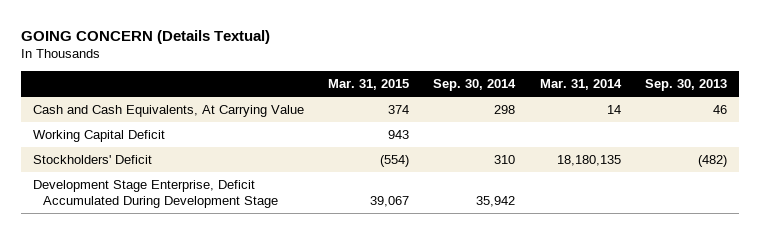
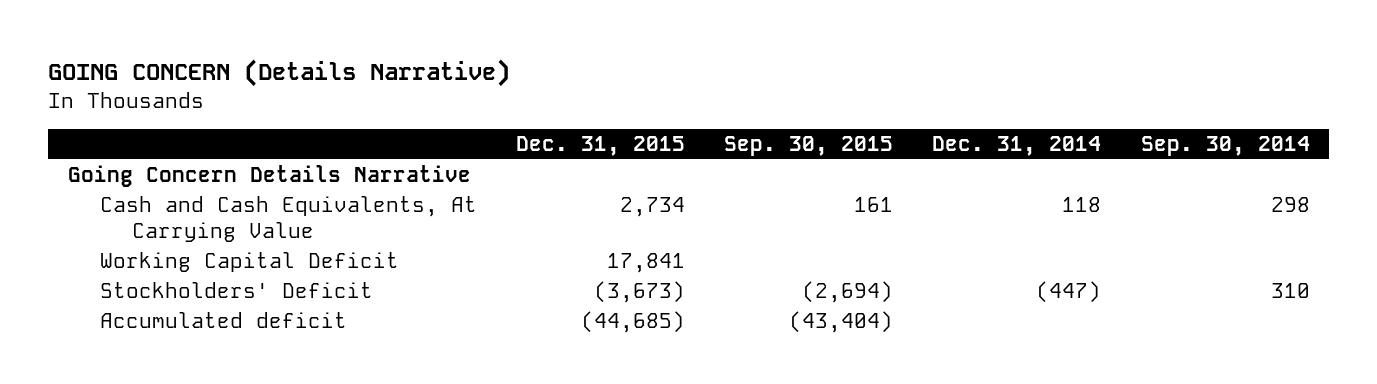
- GOING CONCERN (Details Textual)
+ GOING CONCERN (Details Narrative)
- | Mar. 31, 2015 | Sep. 30, 2014 | Mar. 31, 2014 | Sep. 30, 2013
+ | Dec. 31, 2015 | Sep. 30, 2015 | Dec. 31, 2014 | Sep. 30, 2014
+ Going Concern Details Narrative
- Development Stage Enterprise, Deficit Accumulated During Development Stage | 39,067 | 35,942 | |
+ Accumulated deficit | (44,685) | (43,404) | |

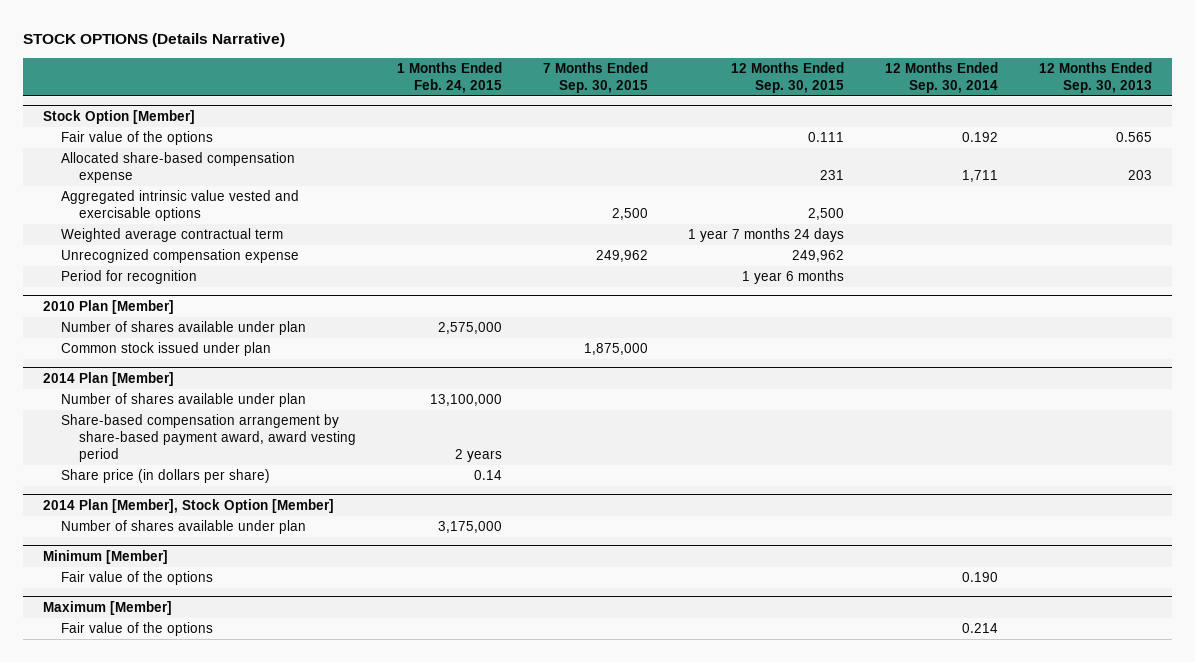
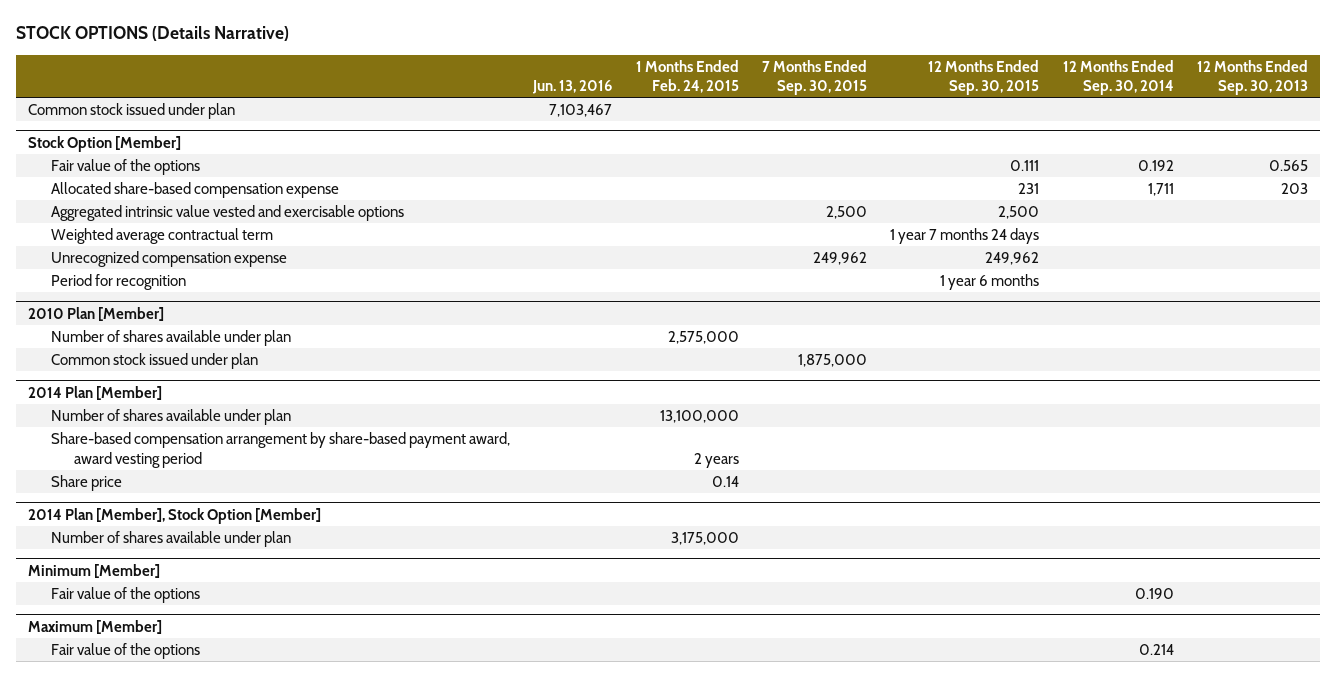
- | 1 Months Ended Feb. 24, 2015 | 7 Months Ended Sep. 30, 2015 | 12 Months Ended Sep. 30, 2015 | 12 Months Ended Sep. 30, 2014 | 12 Months Ended Sep. 30, 2013
+ | Jun. 13, 2016 | 1 Months Ended Feb. 24, 2015 | 7 Months Ended Sep. 30, 2015 | 12 Months Ended Sep. 30, 2015 | 12 Months Ended Sep. 30, 2014 | 12 Months Ended Sep. 30, 2013
+ Common stock issued under plan | 7,103,467 | | | | |
@ 2014 Plan [Member]
- Share price (in dollars per share) | 0.14 | | | |
+ Share price | | 0.14 | | | |

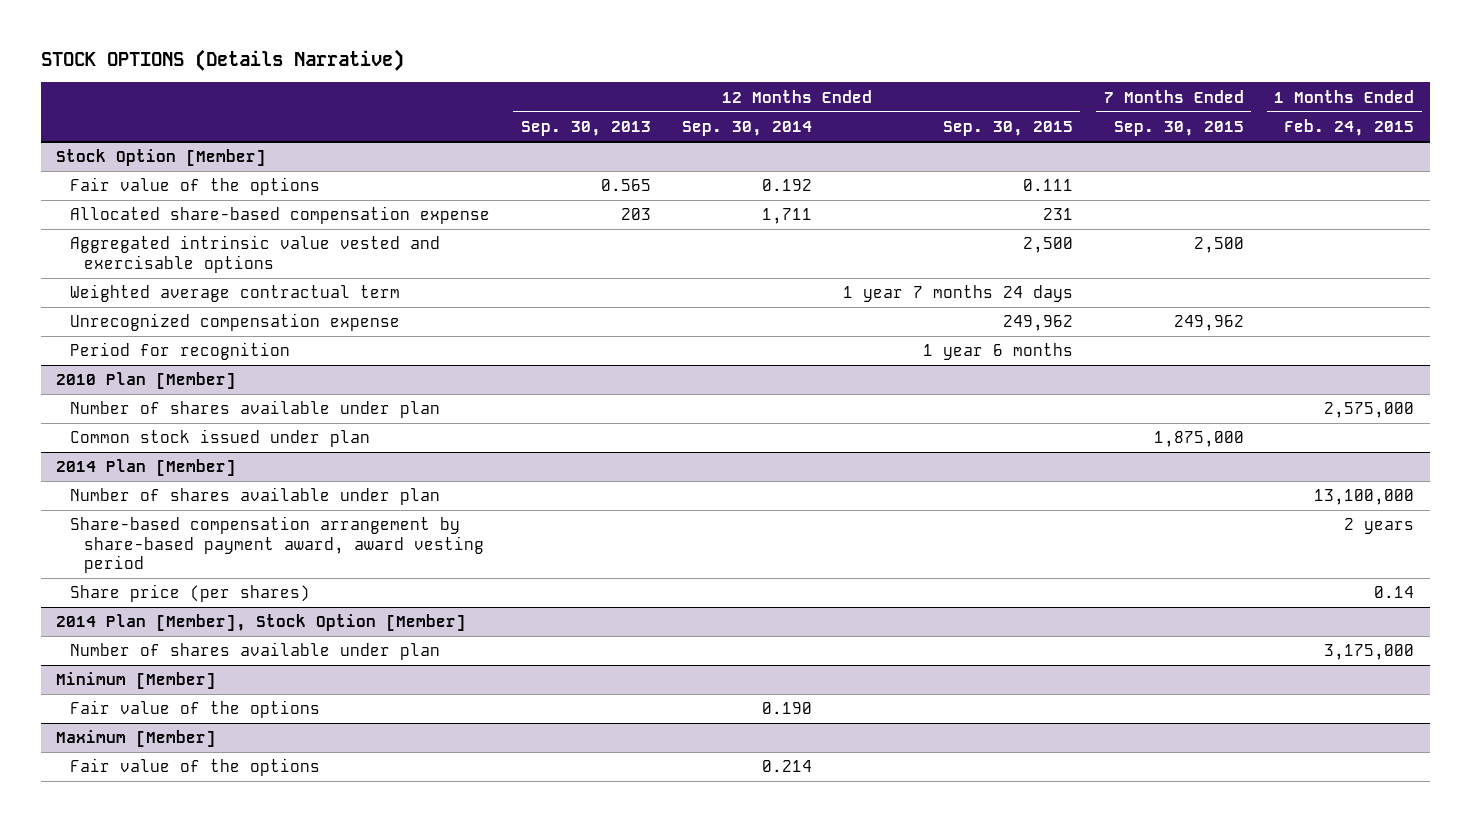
- | Jun. 13, 2016 | 1 Months Ended Feb. 24, 2015 | 7 Months Ended Sep. 30, 2015 | 12 Months Ended Sep. 30, 2015 | 12 Months Ended Sep. 30, 2014 | 12 Months Ended Sep. 30, 2013
+ | 12 Months Ended Sep. 30, 2013 | 12 Months Ended Sep. 30, 2014 | 12 Months Ended Sep. 30, 2015 | 7 Months Ended Sep. 30, 2015 | 1 Months Ended Feb. 24, 2015
- Common stock issued under plan | 7,103,467 | | | | |
@ 2014 Plan [Member]
- Share price | | 0.14 | | | |
+ Share price (per shares) | | | | | 0.14

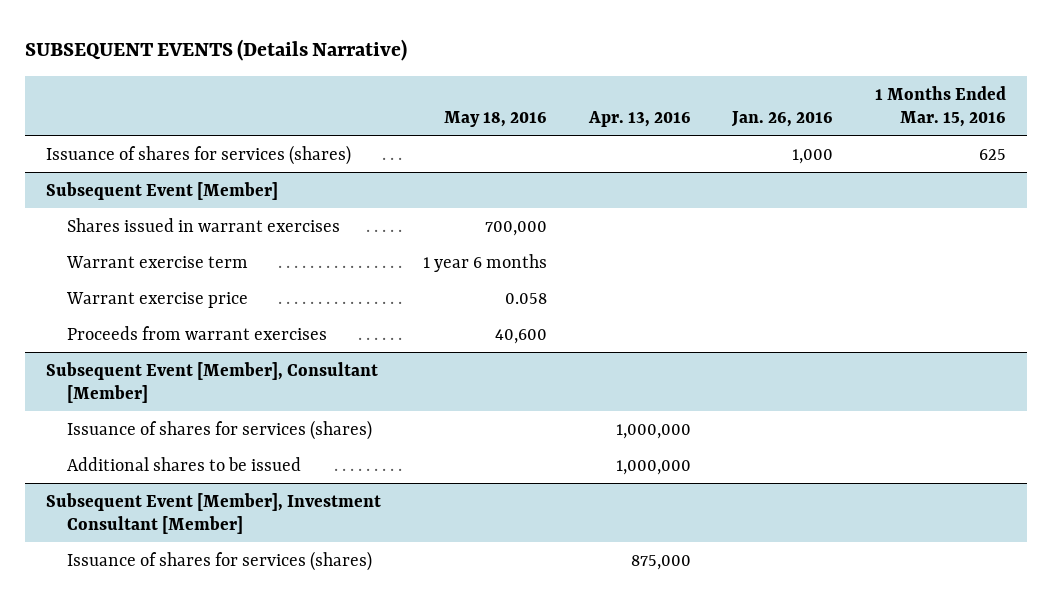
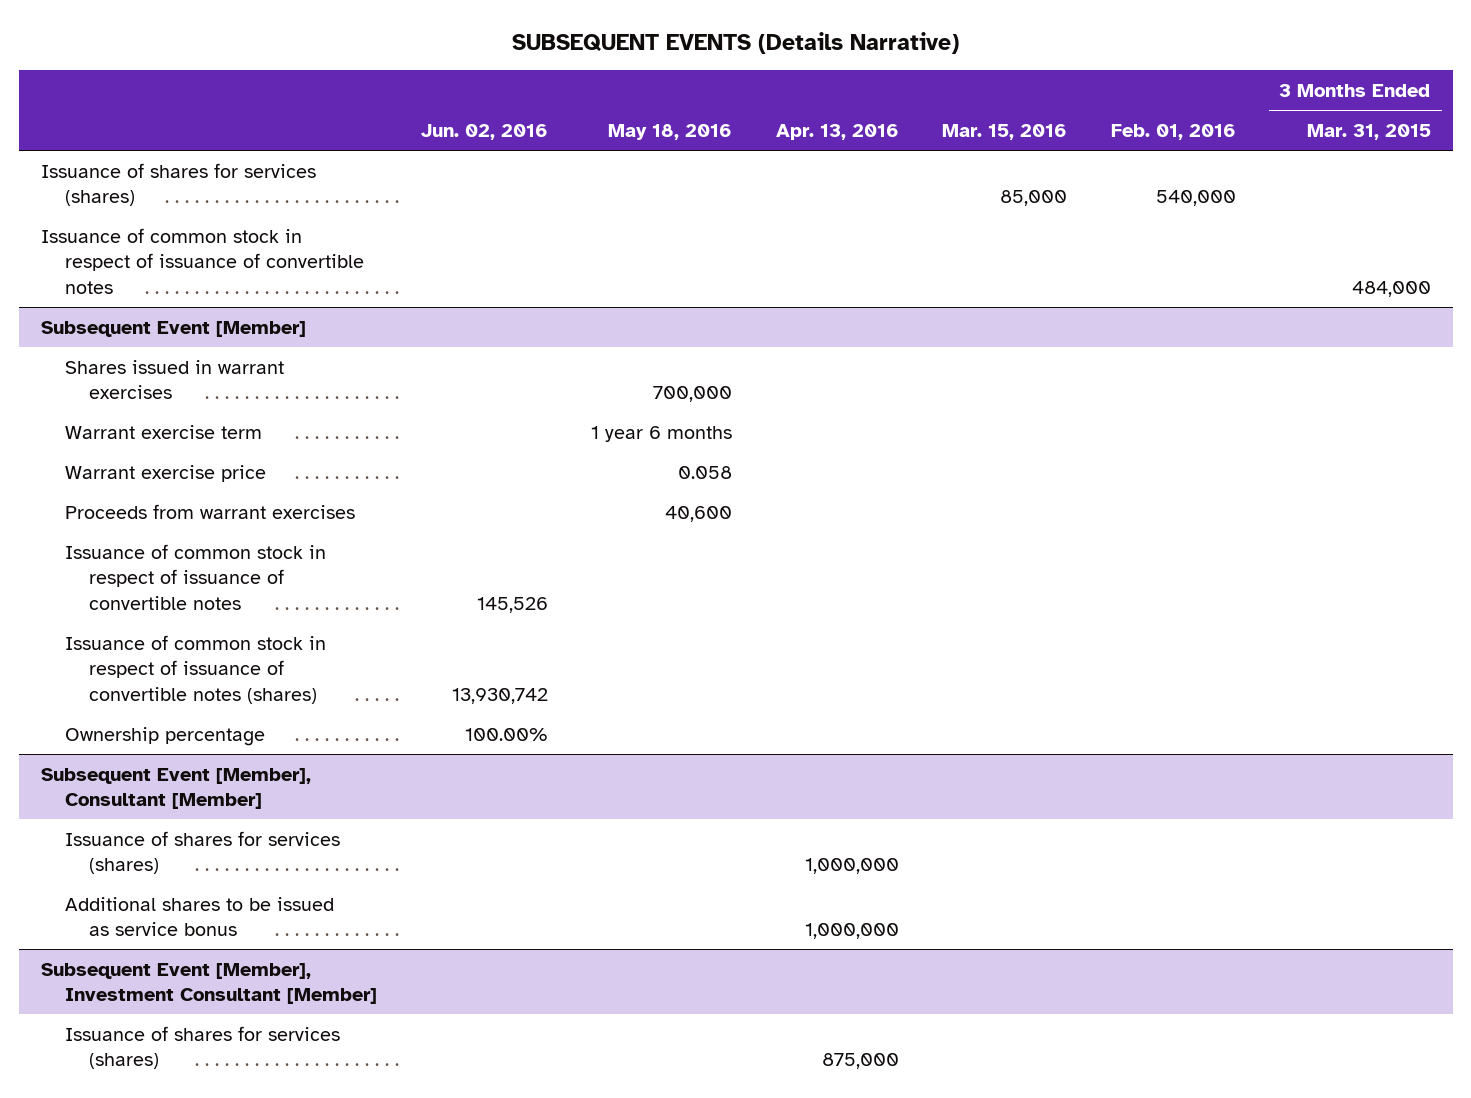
- | May 18, 2016 | Apr. 13, 2016 | Jan. 26, 2016 | 1 Months Ended Mar. 15, 2016
+ | Jun. 02, 2016 | May 18, 2016 | Apr. 13, 2016 | Mar. 15, 2016 | Feb. 01, 2016 | 3 Months Ended Mar. 31, 2015
+ Issuance of common stock in respect of issuance of convertible notes | | | | | | 484,000
@ Subsequent Event [Member]
+ Issuance of common stock in respect of issuance of convertible notes | 145,526 | | | | |
+ Issuance of common stock in respect of issuance of convertible notes (shares) | 13,930,742 | | | | |
+ Ownership percentage | 100.00% | | | | |
@ Subsequent Event [Member], Consultant [Member]
- Additional shares to be issued | | 1,000,000 | |
+ Additional shares to be issued as service bonus | | | 1,000,000 | | |

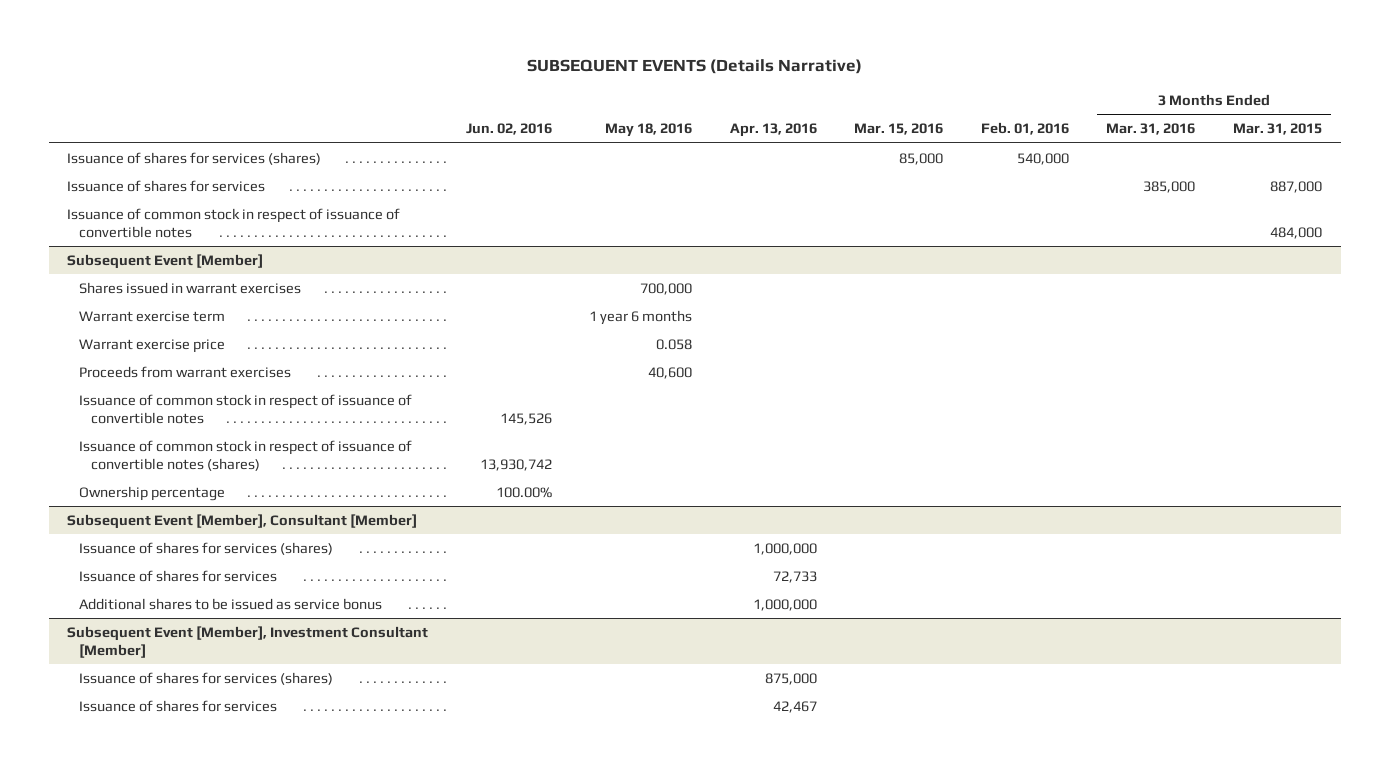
- | Jun. 02, 2016 | May 18, 2016 | Apr. 13, 2016 | Mar. 15, 2016 | Feb. 01, 2016 | 3 Months Ended Mar. 31, 2015
+ | Jun. 02, 2016 | May 18, 2016 | Apr. 13, 2016 | Mar. 15, 2016 | Feb. 01, 2016 | 3 Months Ended Mar. 31, 2016 | 3 Months Ended Mar. 31, 2015
+ Issuance of shares for services | | | | | | 385,000 | 887,000
@ Subsequent Event [Member], Consultant [Member]
+ Issuance of shares for services | | | 72,733 | | | |
@ Subsequent Event [Member], Investment Consultant [Member]
+ Issuance of shares for services | | | 42,467 | | | |

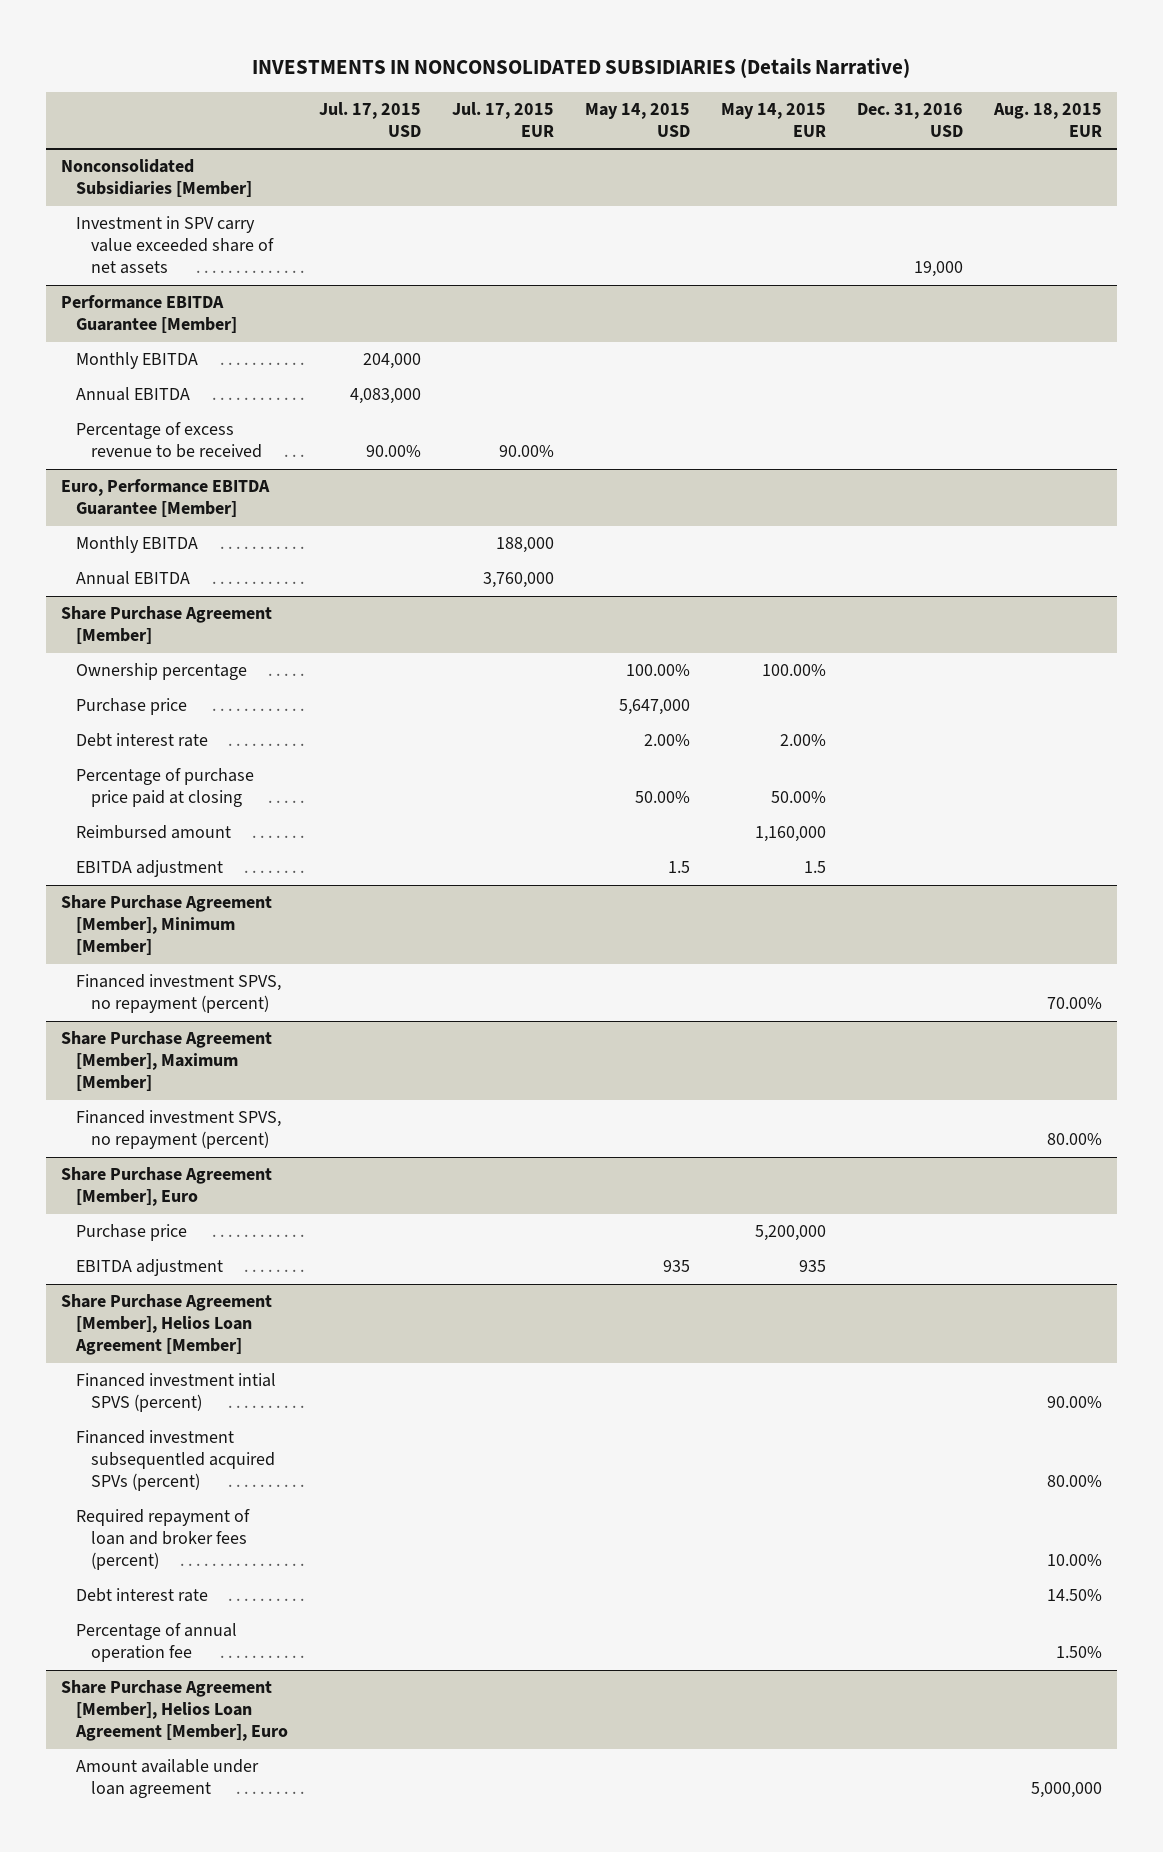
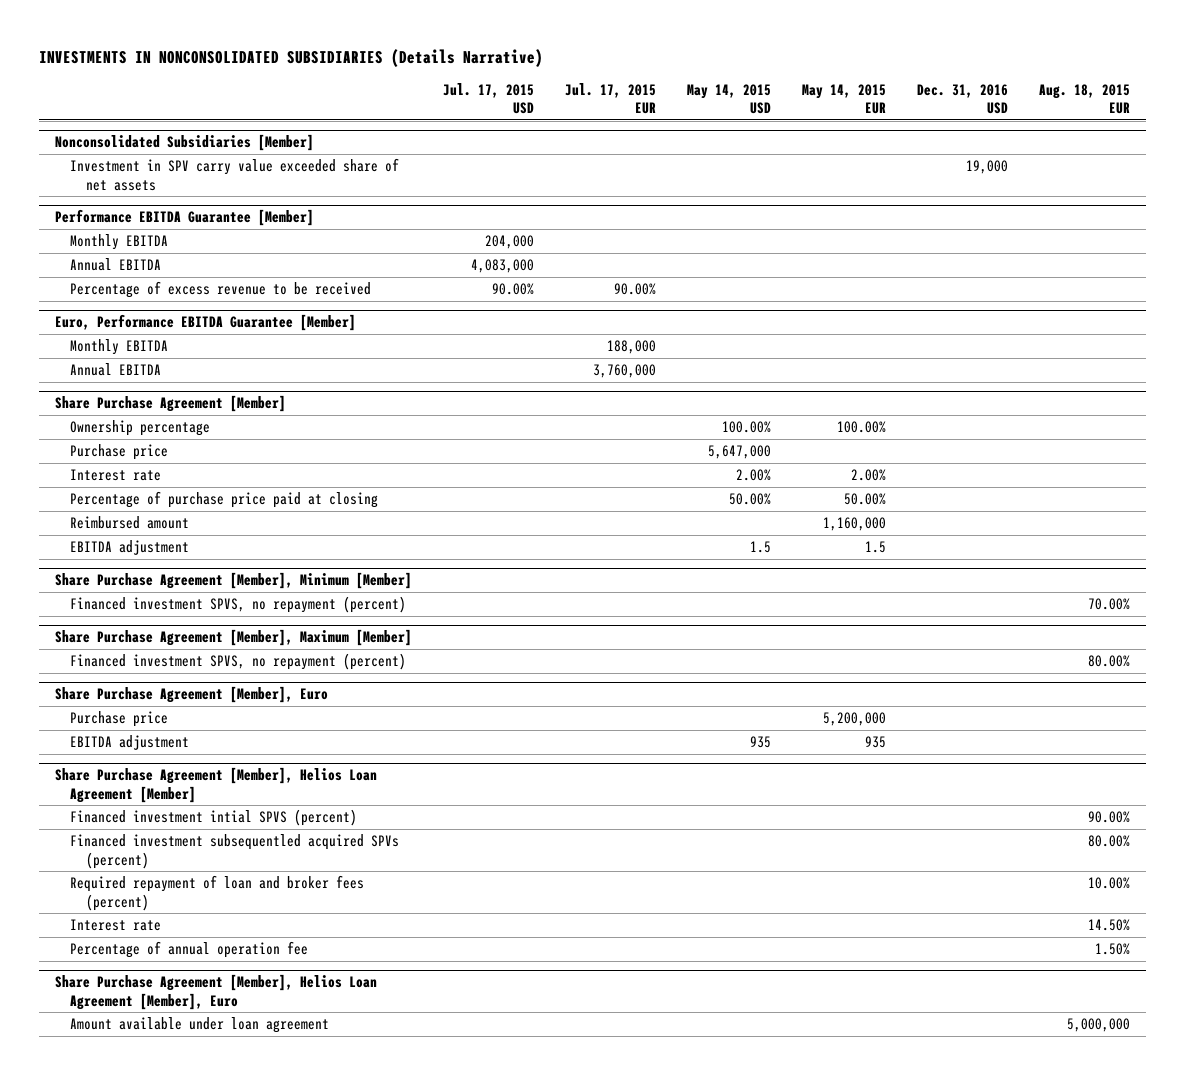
@ Share Purchase Agreement [Member]
- Debt interest rate | | | 2.00% | 2.00% | |
+ Interest rate | | | 2.00% | 2.00% | |
@ Share Purchase Agreement [Member], Helios Loan Agreement [Member]
- Debt interest rate | | | | | | 14.50%
+ Interest rate | | | | | | 14.50%

